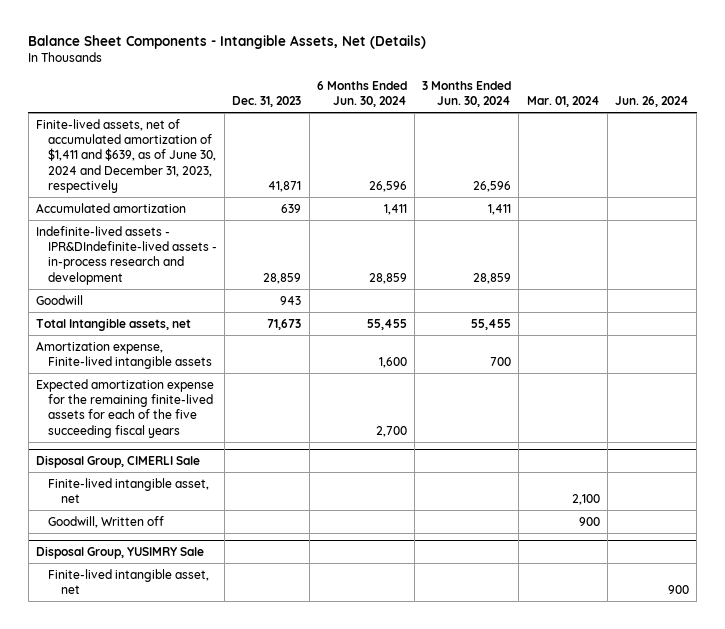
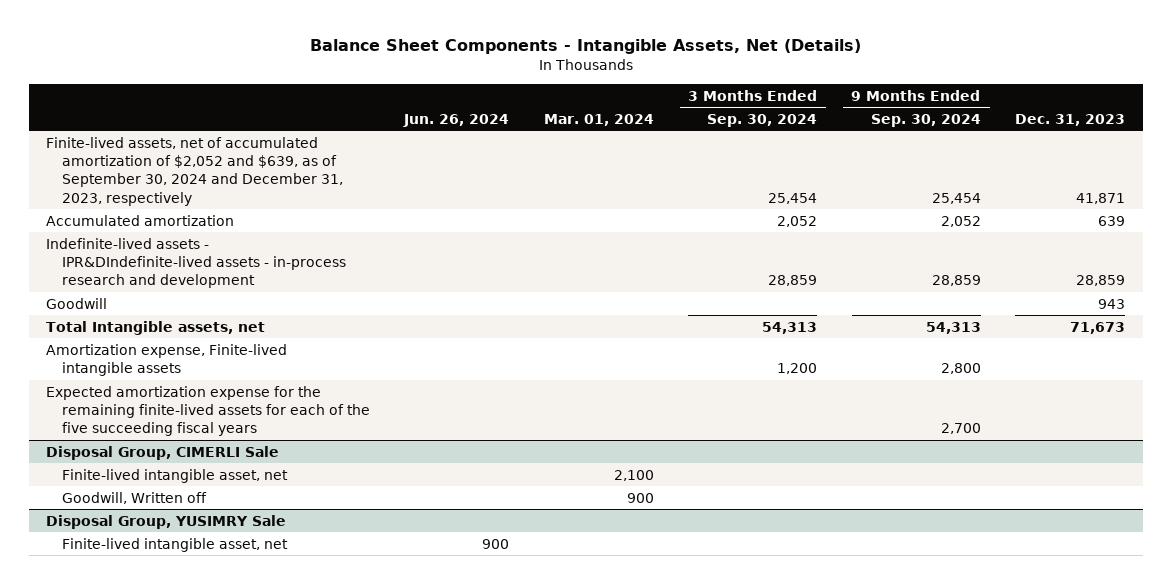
- | Dec. 31, 2023 | 6 Months Ended Jun. 30, 2024 | 3 Months Ended Jun. 30, 2024 | Mar. 01, 2024 | Jun. 26, 2024
+ | Jun. 26, 2024 | Mar. 01, 2024 | 3 Months Ended Sep. 30, 2024 | 9 Months Ended Sep. 30, 2024 | Dec. 31, 2023
- Finite-lived assets, net of accumulated amortization of $1,411 and $639, as of June 30, 2024 and December 31, 2023, respectively | 41,871 | 26,596 | 26,596 | |
+ Finite-lived assets, net of accumulated amortization of $2,052 and $639, as of September 30, 2024 and December 31, 2023, respectively | | | 25,454 | 25,454 | 41,871

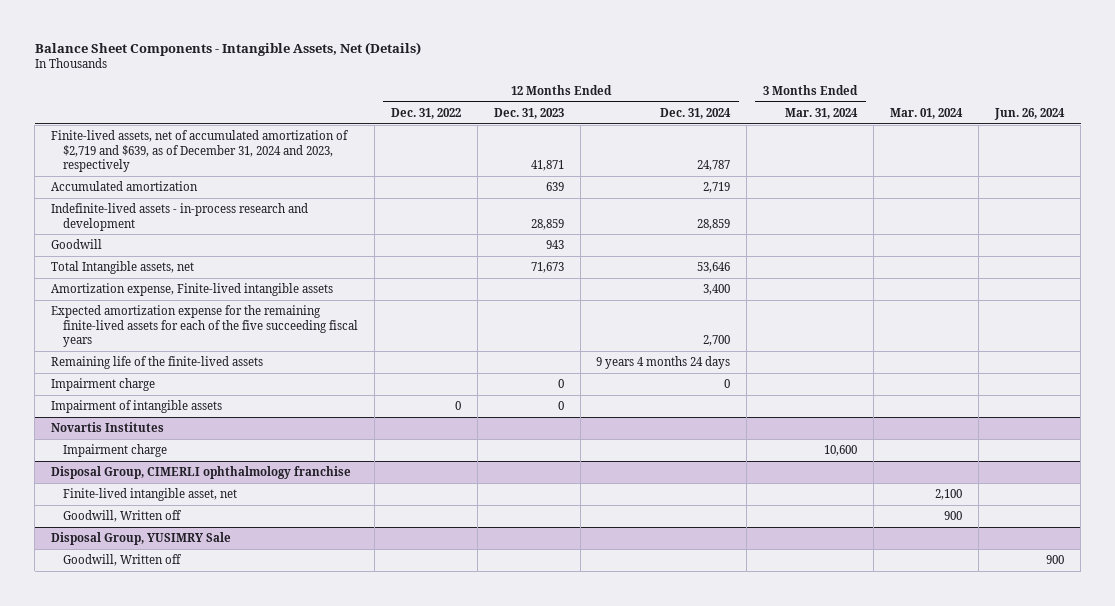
- | Jun. 26, 2024 | Mar. 01, 2024 | 3 Months Ended Sep. 30, 2024 | 9 Months Ended Sep. 30, 2024 | Dec. 31, 2023
+ | 12 Months Ended Dec. 31, 2022 | 12 Months Ended Dec. 31, 2023 | 12 Months Ended Dec. 31, 2024 | 3 Months Ended Mar. 31, 2024 | Mar. 01, 2024 | Jun. 26, 2024
- Finite-lived assets, net of accumulated amortization of $2,052 and $639, as of September 30, 2024 and December 31, 2023, respectively | | | 25,454 | 25,454 | 41,871
+ Finite-lived assets, net of accumulated amortization of $2,719 and $639, as of December 31, 2024 and 2023, respectively | | 41,871 | 24,787 | | |
- Indefinite-lived assets - IPR&DIndefinite-lived assets - in-process research and development | | | 28,859 | 28,859 | 28,859
+ Indefinite-lived assets - in-process research and development | | 28,859 | 28,859 | | |
- Disposal Group, CIMERLI Sale
+ Remaining life of the finite-lived assets | | | 9 years 4 months 24 days | | |
+ Impairment charge | | 0 | 0 | | |
+ Impairment of intangible assets | 0 | 0 | | | |
+ Novartis Institutes
+ Impairment charge | | | | 10,600 | |
+ Disposal Group, CIMERLI ophthalmology franchise
@ Disposal Group, YUSIMRY Sale
- Finite-lived intangible asset, net | 900 | | | |
+ Goodwill, Written off | | | | | | 900

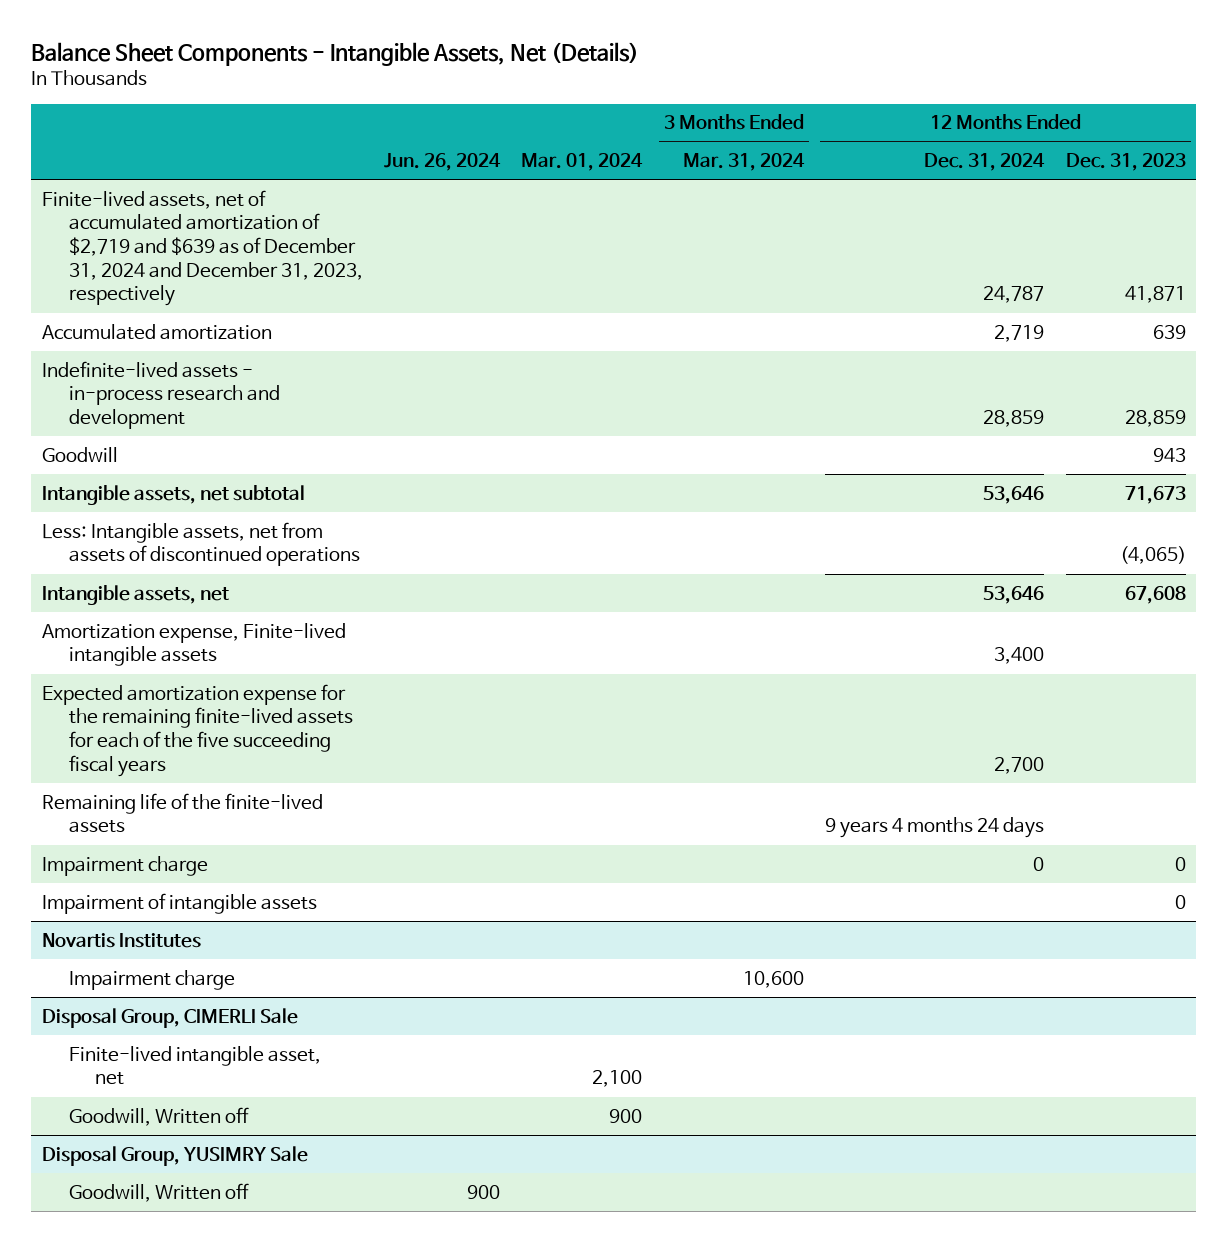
- | 12 Months Ended Dec. 31, 2022 | 12 Months Ended Dec. 31, 2023 | 12 Months Ended Dec. 31, 2024 | 3 Months Ended Mar. 31, 2024 | Mar. 01, 2024 | Jun. 26, 2024
+ | Jun. 26, 2024 | Mar. 01, 2024 | 3 Months Ended Mar. 31, 2024 | 12 Months Ended Dec. 31, 2024 | 12 Months Ended Dec. 31, 2023
- Finite-lived assets, net of accumulated amortization of $2,719 and $639, as of December 31, 2024 and 2023, respectively | | 41,871 | 24,787 | | |
+ Finite-lived assets, net of accumulated amortization of $2,719 and $639 as of December 31, 2024 and December 31, 2023, respectively | | | | 24,787 | 41,871
- Total Intangible assets, net | | 71,673 | 53,646 | | |
+ Intangible assets, net subtotal | | | | 53,646 | 71,673
+ Less: Intangible assets, net from assets of discontinued operations | | | | | (4,065)
+ Intangible assets, net | | | | 53,646 | 67,608
- Disposal Group, CIMERLI ophthalmology franchise
+ Disposal Group, CIMERLI Sale

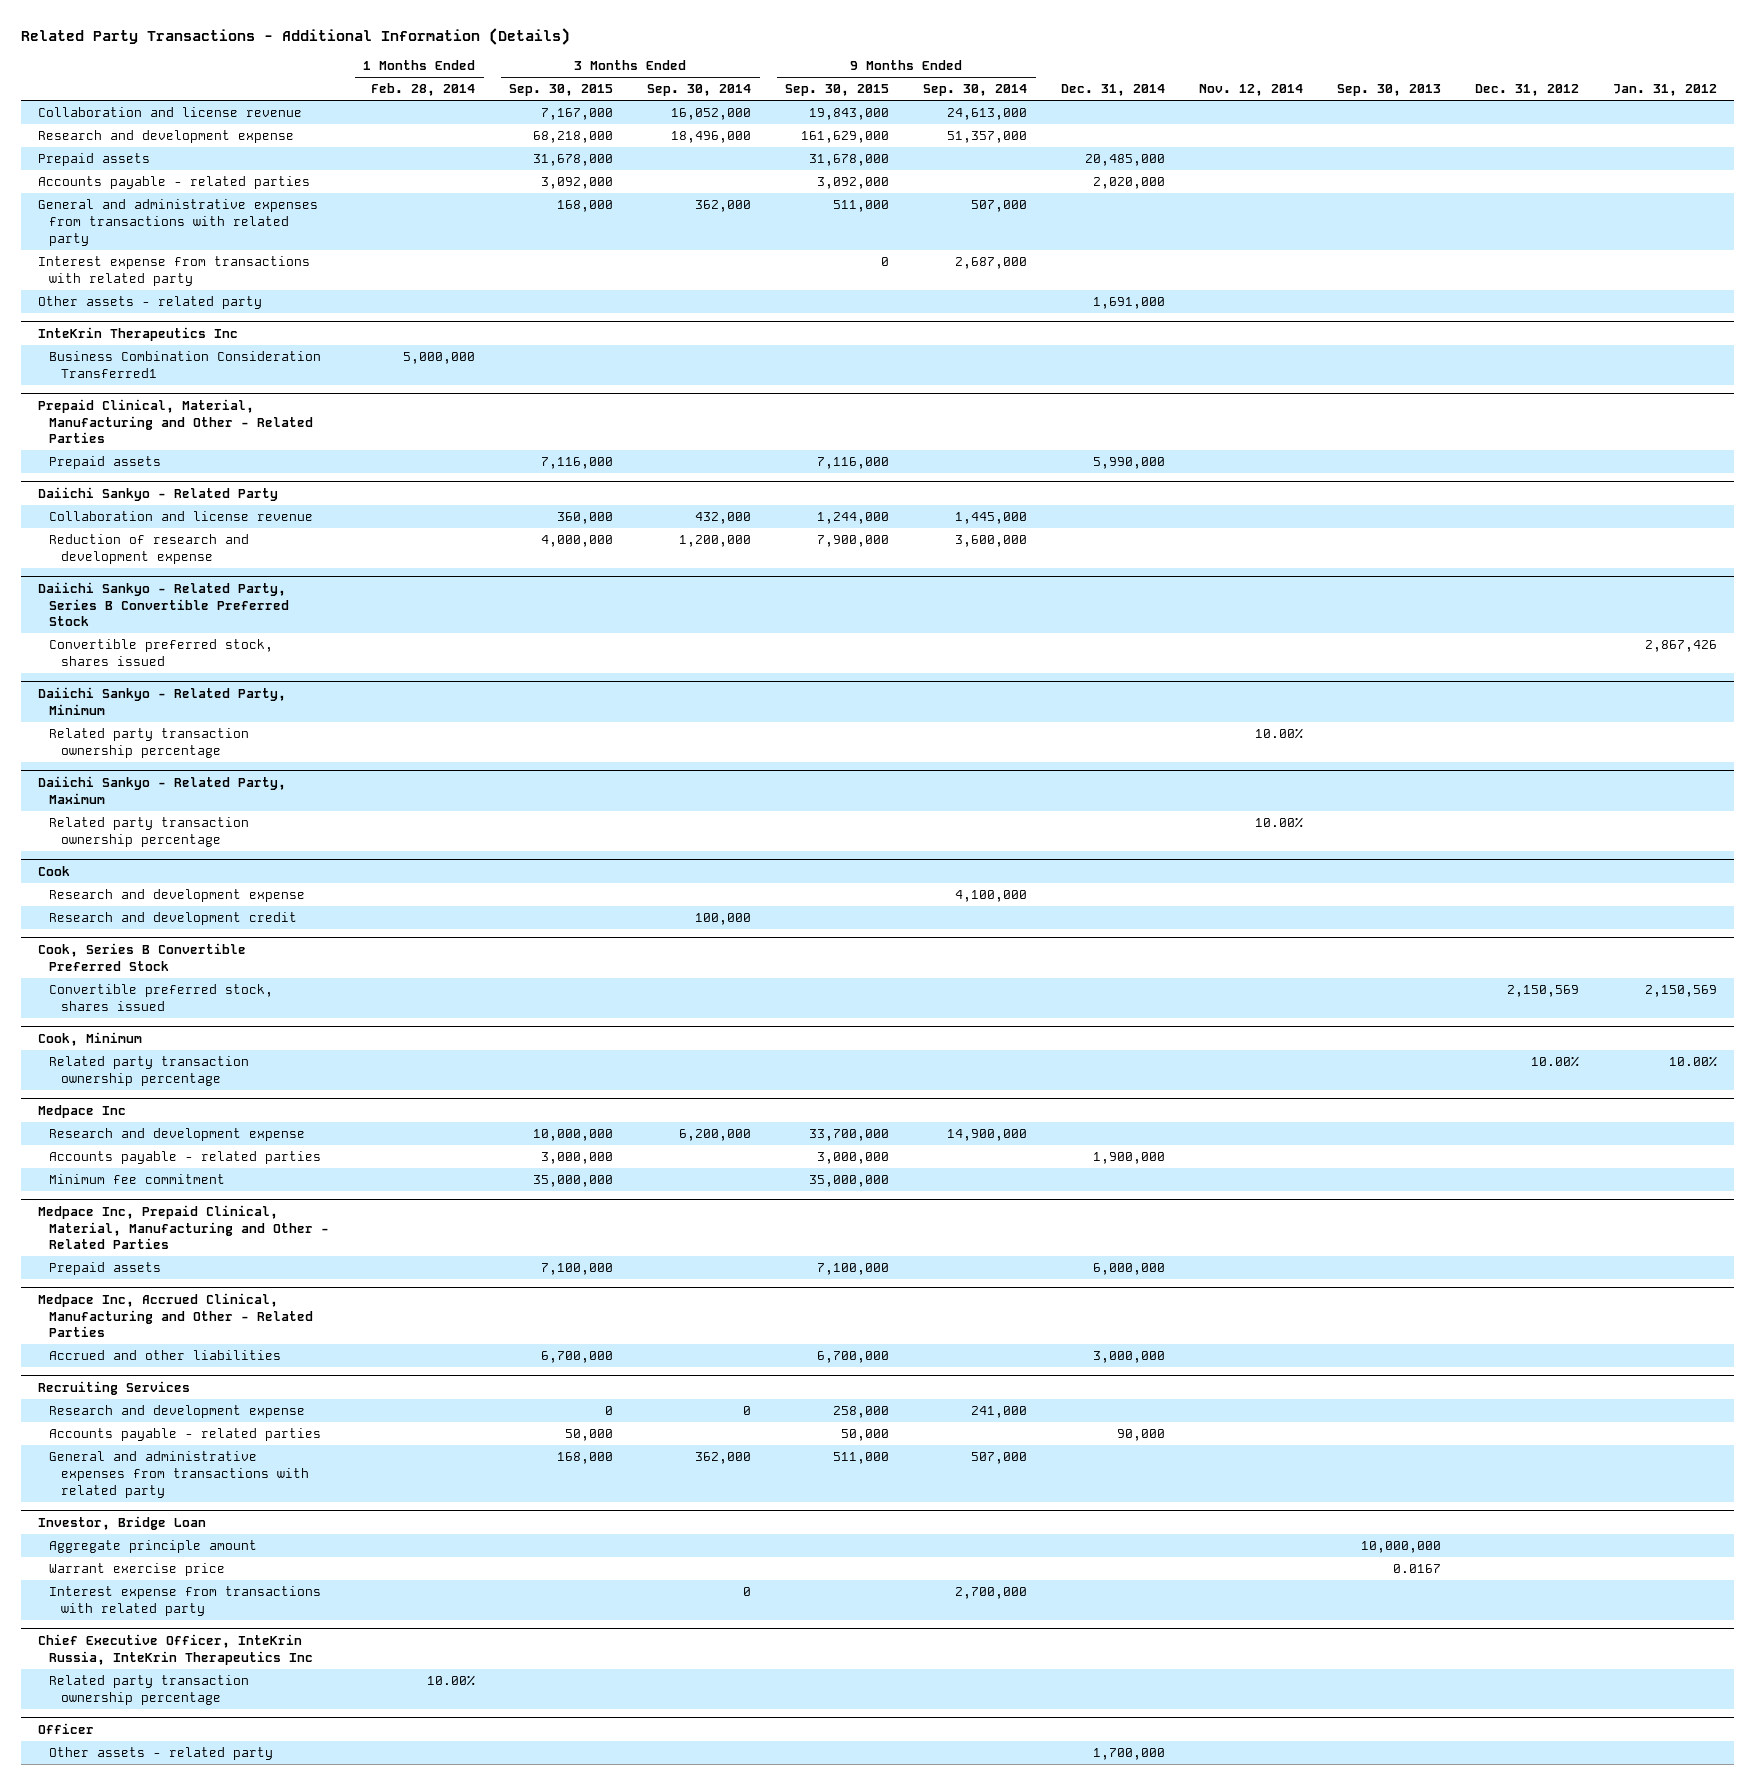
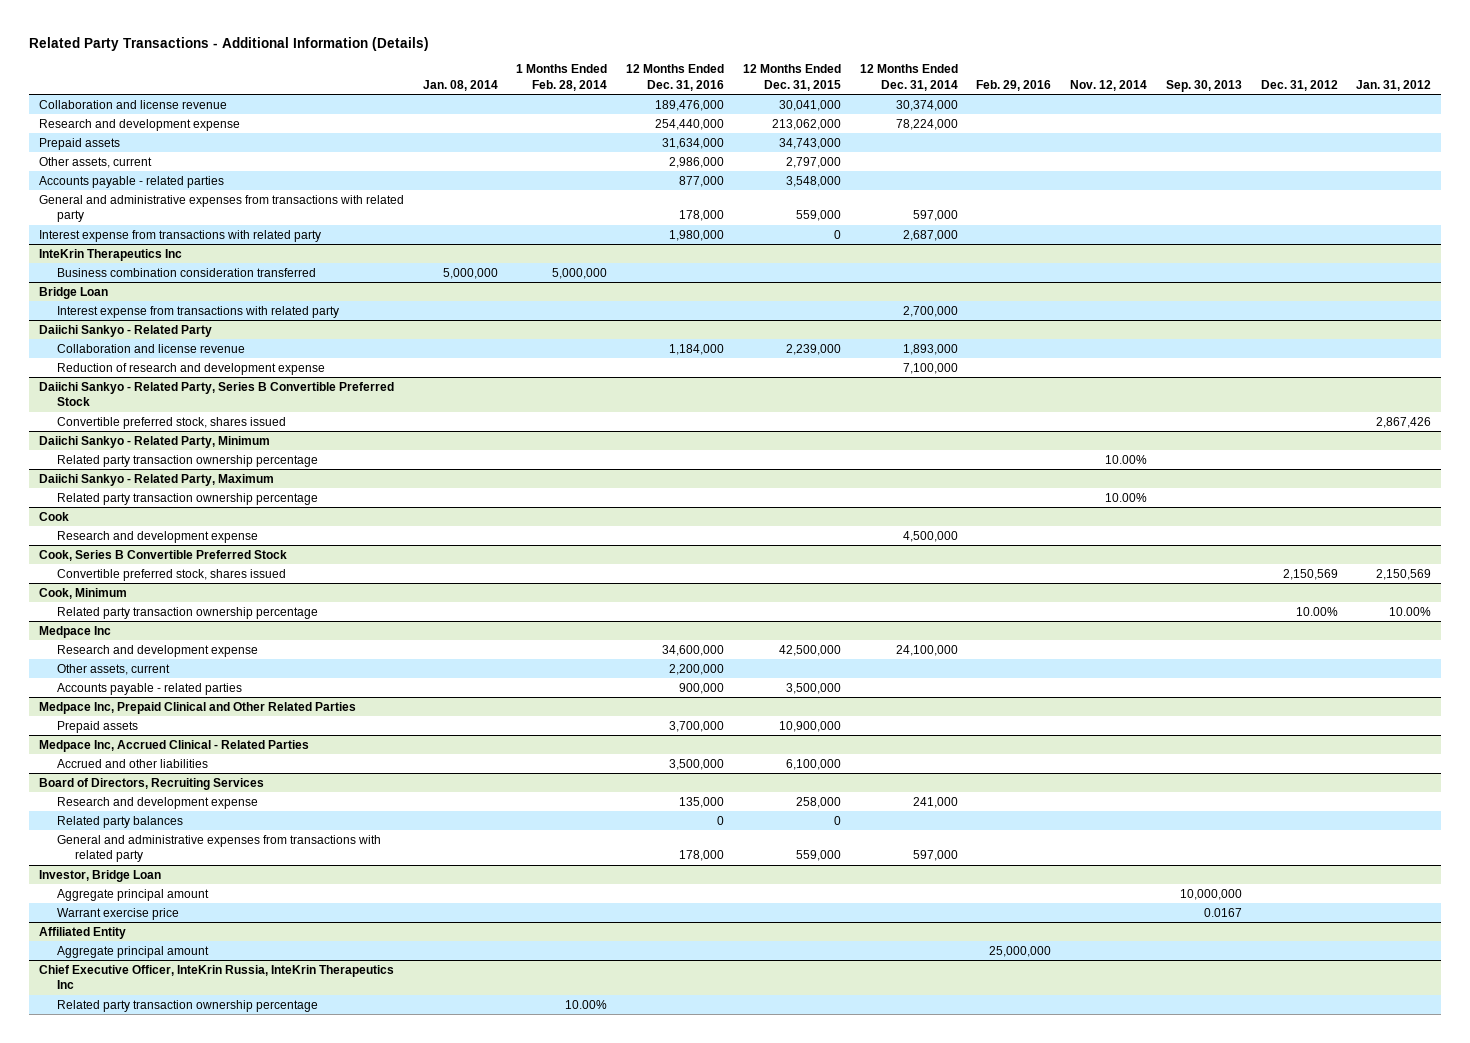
- | 1 Months Ended Feb. 28, 2014 | 3 Months Ended Sep. 30, 2015 | 3 Months Ended Sep. 30, 2014 | 9 Months Ended Sep. 30, 2015 | 9 Months Ended Sep. 30, 2014 | Dec. 31, 2014 | Nov. 12, 2014 | Sep. 30, 2013 | Dec. 31, 2012 | Jan. 31, 2012
+ | Jan. 08, 2014 | 1 Months Ended Feb. 28, 2014 | 12 Months Ended Dec. 31, 2016 | 12 Months Ended Dec. 31, 2015 | 12 Months Ended Dec. 31, 2014 | Feb. 29, 2016 | Nov. 12, 2014 | Sep. 30, 2013 | Dec. 31, 2012 | Jan. 31, 2012
+ Other assets, current | | | 2,986,000 | 2,797,000 | | | | | |
- Other assets - related party | | | | | | 1,691,000 | | | |
@ InteKrin Therapeutics Inc
- Business Combination Consideration Transferred1 | 5,000,000 | | | | | | | | |
- Prepaid Clinical, Material, Manufacturing and Other - Related Parties
- Prepaid assets | | 7,116,000 | | 7,116,000 | | 5,990,000 | | | |
@ InteKrin Therapeutics Inc
+ Business combination consideration transferred | 5,000,000 | 5,000,000 | | | | | | | |
+ Bridge Loan
+ Interest expense from transactions with related party | | | | | 2,700,000 | | | | |
@ Cook
- Research and development credit | | | 100,000 | | | | | | |
@ Medpace Inc
+ Other assets, current | | | 2,200,000 | | | | | | |
- Minimum fee commitment | | 35,000,000 | | 35,000,000 | | | | | |
- Medpace Inc, Prepaid Clinical, Material, Manufacturing and Other - Related Parties
+ Medpace Inc, Prepaid Clinical and Other Related Parties
- Medpace Inc, Accrued Clinical, Manufacturing and Other - Related Parties
+ Medpace Inc, Accrued Clinical - Related Parties
- Recruiting Services
+ Board of Directors, Recruiting Services
- Accounts payable - related parties | | 50,000 | | 50,000 | | 90,000 | | | |
+ Related party balances | | | 0 | 0 | | | | | |
@ Investor, Bridge Loan
- Aggregate principle amount | | | | | | | | 10,000,000 | |
+ Aggregate principal amount | | | | | | | | 10,000,000 | |
- Interest expense from transactions with related party | | | 0 | | 2,700,000 | | | | |
+ Affiliated Entity
+ Aggregate principal amount | | | | | | 25,000,000 | | | |
- Officer
- Other assets - related party | | | | | | 1,700,000 | | | |

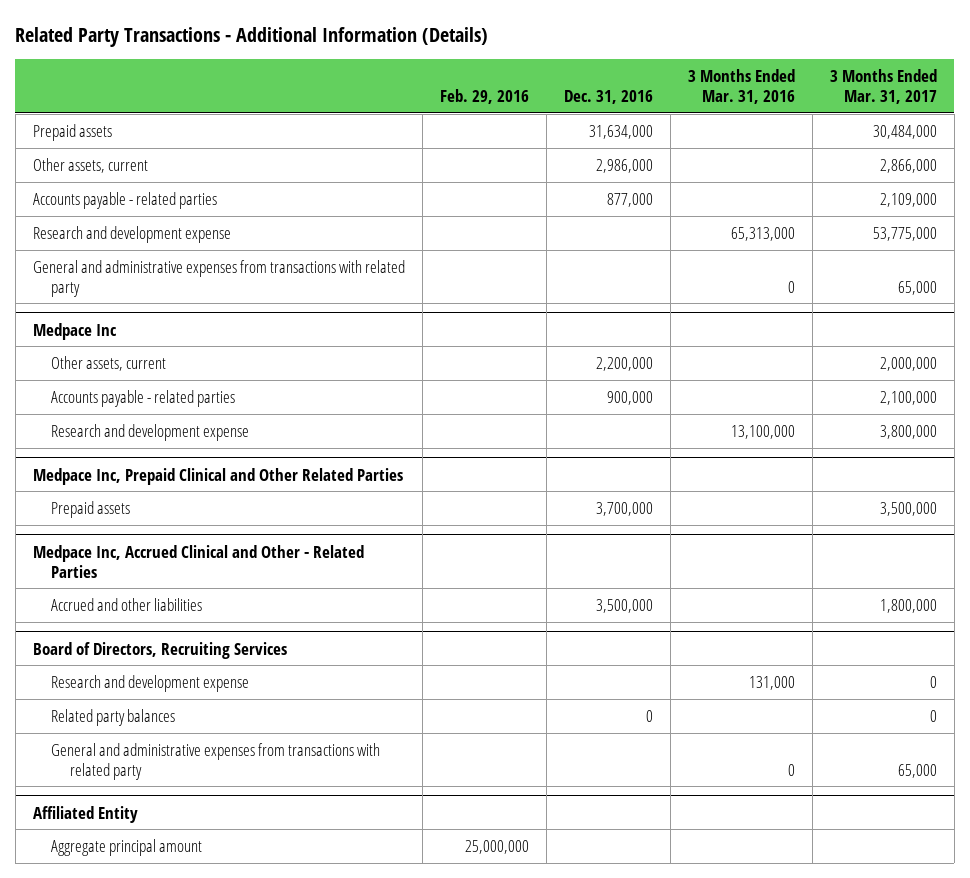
- | Jan. 08, 2014 | 1 Months Ended Feb. 28, 2014 | 12 Months Ended Dec. 31, 2016 | 12 Months Ended Dec. 31, 2015 | 12 Months Ended Dec. 31, 2014 | Feb. 29, 2016 | Nov. 12, 2014 | Sep. 30, 2013 | Dec. 31, 2012 | Jan. 31, 2012
+ | Feb. 29, 2016 | Dec. 31, 2016 | 3 Months Ended Mar. 31, 2016 | 3 Months Ended Mar. 31, 2017
- Collaboration and license revenue | | | 189,476,000 | 30,041,000 | 30,374,000 | | | | |
moved down: Research and development expense | | | 65,313,000 | 53,775,000
- Interest expense from transactions with related party | | | 1,980,000 | 0 | 2,687,000 | | | | |
- InteKrin Therapeutics Inc
- Business combination consideration transferred | 5,000,000 | 5,000,000 | | | | | | | |
- Bridge Loan
- Interest expense from transactions with related party | | | | | 2,700,000 | | | | |
- Daiichi Sankyo - Related Party
- Collaboration and license revenue | | | 1,184,000 | 2,239,000 | 1,893,000 | | | | |
- Reduction of research and development expense | | | | | 7,100,000 | | | | |
- Daiichi Sankyo - Related Party, Series B Convertible Preferred Stock
- Convertible preferred stock, shares issued | | | | | | | | | | 2,867,426
- Daiichi Sankyo - Related Party, Minimum
- Related party transaction ownership percentage | | | | | | | 10.00% | | |
- Daiichi Sankyo - Related Party, Maximum
- Related party transaction ownership percentage | | | | | | | 10.00% | | |
- Cook
- Research and development expense | | | | | 4,500,000 | | | | |
- Cook, Series B Convertible Preferred Stock
- Convertible preferred stock, shares issued | | | | | | | | | 2,150,569 | 2,150,569
- Cook, Minimum
- Related party transaction ownership percentage | | | | | | | | | 10.00% | 10.00%
@ Medpace Inc
moved down: Research and development expense | | | 13,100,000 | 3,800,000
- Medpace Inc, Accrued Clinical - Related Parties
+ Medpace Inc, Accrued Clinical and Other - Related Parties
- Investor, Bridge Loan
- Aggregate principal amount | | | | | | | | 10,000,000 | |
- Warrant exercise price | | | | | | | | 0.0167 | |
- Chief Executive Officer, InteKrin Russia, InteKrin Therapeutics Inc
- Related party transaction ownership percentage | | 10.00% | | | | | | | |

